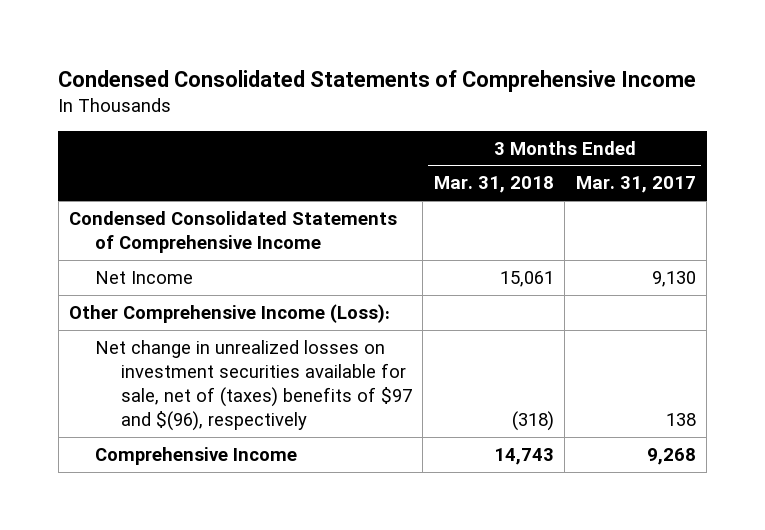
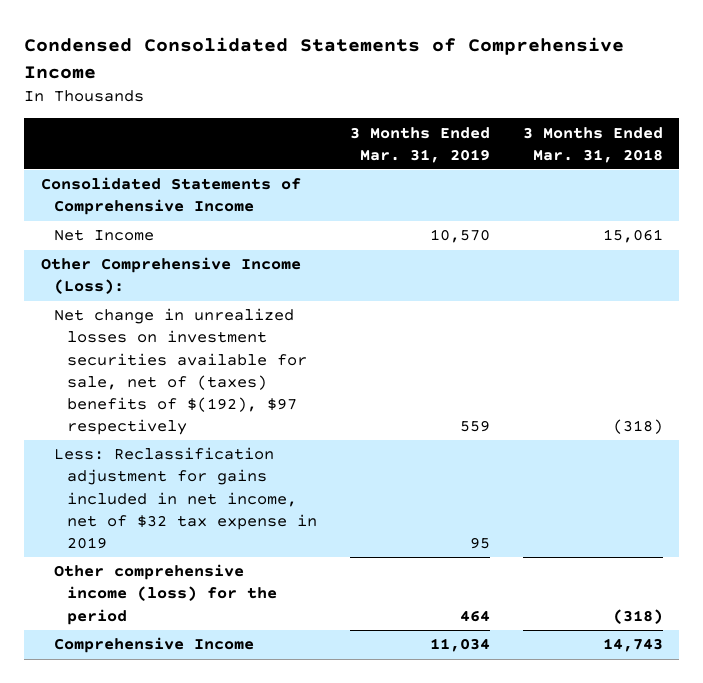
- | 3 Months Ended Mar. 31, 2018 | 3 Months Ended Mar. 31, 2017
+ | 3 Months Ended Mar. 31, 2019 | 3 Months Ended Mar. 31, 2018
- Condensed Consolidated Statements of Comprehensive Income
+ Consolidated Statements of Comprehensive Income
- Net change in unrealized losses on investment securities available for sale, net of (taxes) benefits of $97 and $(96), respectively | (318) | 138
+ Net change in unrealized losses on investment securities available for sale, net of (taxes) benefits of $(192), $97 respectively | 559 | (318)
+ Less: Reclassification adjustment for gains included in net income, net of $32 tax expense in 2019 | 95 |
+ Other comprehensive income (loss) for the period | 464 | (318)

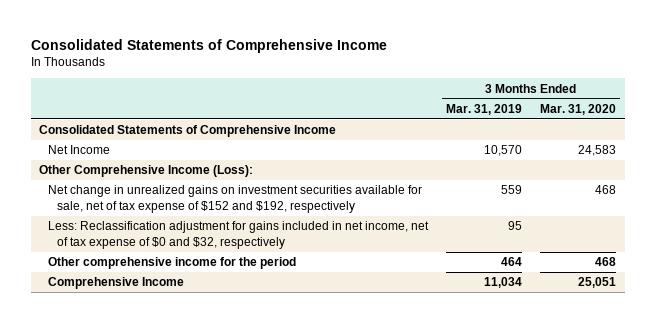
- Condensed Consolidated Statements of Comprehensive Income
+ Consolidated Statements of Comprehensive Income
- | 3 Months Ended Mar. 31, 2019 | 3 Months Ended Mar. 31, 2018
+ | 3 Months Ended Mar. 31, 2019 | 3 Months Ended Mar. 31, 2020
- Net change in unrealized losses on investment securities available for sale, net of (taxes) benefits of $(192), $97 respectively | 559 | (318)
- Less: Reclassification adjustment for gains included in net income, net of $32 tax expense in 2019 | 95 |
- Other comprehensive income (loss) for the period | 464 | (318)
+ Net change in unrealized gains on investment securities available for sale, net of tax expense of $152 and $192, respectively | 559 | 468
+ Less: Reclassification adjustment for gains included in net income, net of tax expense of $0 and $32, respectively | 95 |
+ Other comprehensive income for the period | 464 | 468

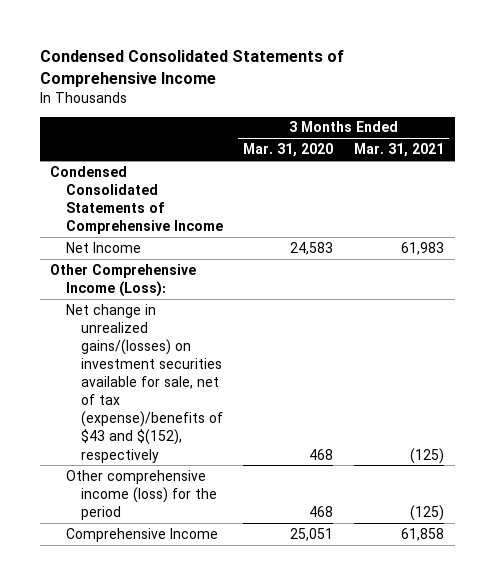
- Consolidated Statements of Comprehensive Income
+ Condensed Consolidated Statements of Comprehensive Income
- | 3 Months Ended Mar. 31, 2019 | 3 Months Ended Mar. 31, 2020
+ | 3 Months Ended Mar. 31, 2020 | 3 Months Ended Mar. 31, 2021
- Consolidated Statements of Comprehensive Income
+ Condensed Consolidated Statements of Comprehensive Income
- Net change in unrealized gains on investment securities available for sale, net of tax expense of $152 and $192, respectively | 559 | 468
- Less: Reclassification adjustment for gains included in net income, net of tax expense of $0 and $32, respectively | 95 |
- Other comprehensive income for the period | 464 | 468
+ Net change in unrealized gains/(losses) on investment securities available for sale, net of tax (expense)/benefits of $43 and $(152), respectively | 468 | (125)
+ Other comprehensive income (loss) for the period | 468 | (125)

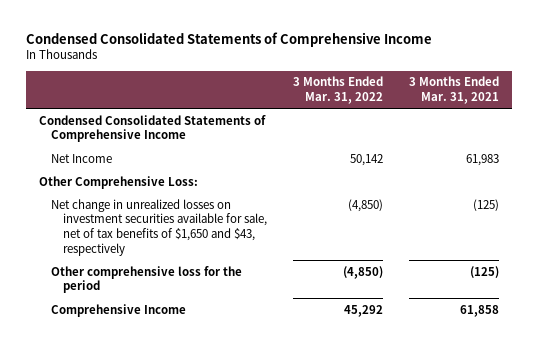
- | 3 Months Ended Mar. 31, 2020 | 3 Months Ended Mar. 31, 2021
+ | 3 Months Ended Mar. 31, 2022 | 3 Months Ended Mar. 31, 2021
- Other Comprehensive Income (Loss):
- Net change in unrealized gains/(losses) on investment securities available for sale, net of tax (expense)/benefits of $43 and $(152), respectively | 468 | (125)
- Other comprehensive income (loss) for the period | 468 | (125)
+ Other Comprehensive Loss:
+ Net change in unrealized losses on investment securities available for sale, net of tax benefits of $1,650 and $43, respectively | (4,850) | (125)
+ Other comprehensive loss for the period | (4,850) | (125)

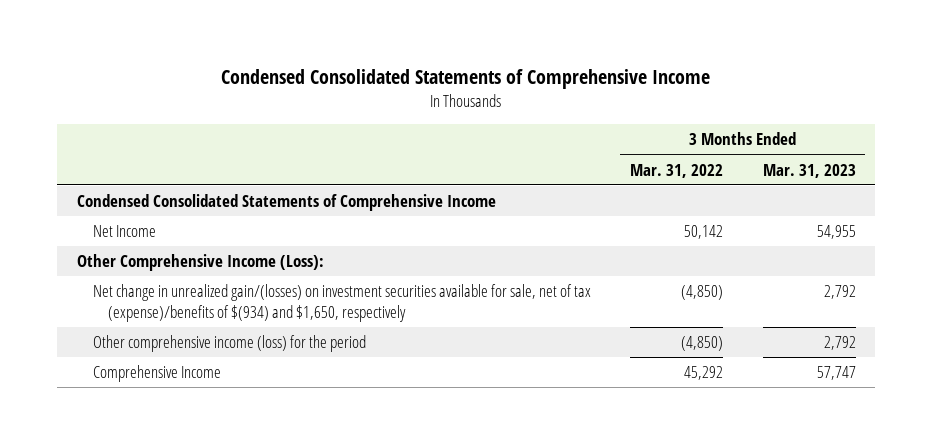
- | 3 Months Ended Mar. 31, 2022 | 3 Months Ended Mar. 31, 2021
+ | 3 Months Ended Mar. 31, 2022 | 3 Months Ended Mar. 31, 2023
- Other Comprehensive Loss:
- Net change in unrealized losses on investment securities available for sale, net of tax benefits of $1,650 and $43, respectively | (4,850) | (125)
- Other comprehensive loss for the period | (4,850) | (125)
+ Other Comprehensive Income (Loss):
+ Net change in unrealized gain/(losses) on investment securities available for sale, net of tax (expense)/benefits of $(934) and $1,650, respectively | (4,850) | 2,792
+ Other comprehensive income (loss) for the period | (4,850) | 2,792

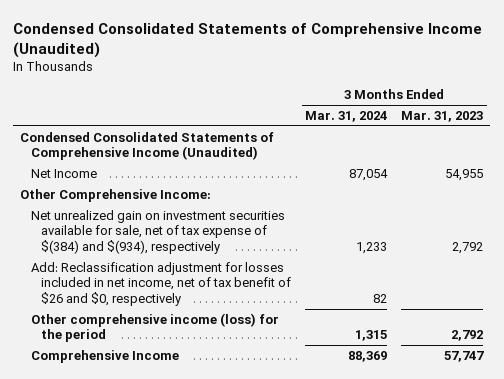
- Condensed Consolidated Statements of Comprehensive Income
+ Condensed Consolidated Statements of Comprehensive Income (Unaudited)
- | 3 Months Ended Mar. 31, 2022 | 3 Months Ended Mar. 31, 2023
+ | 3 Months Ended Mar. 31, 2024 | 3 Months Ended Mar. 31, 2023
- Condensed Consolidated Statements of Comprehensive Income
+ Condensed Consolidated Statements of Comprehensive Income (Unaudited)
- Other Comprehensive Income (Loss):
- Net change in unrealized gain/(losses) on investment securities available for sale, net of tax (expense)/benefits of $(934) and $1,650, respectively | (4,850) | 2,792
+ Other Comprehensive Income:
+ Net unrealized gain on investment securities available for sale, net of tax expense of $(384) and $(934), respectively | 1,233 | 2,792
+ Add: Reclassification adjustment for losses included in net income, net of tax benefit of $26 and $0, respectively | 82 |

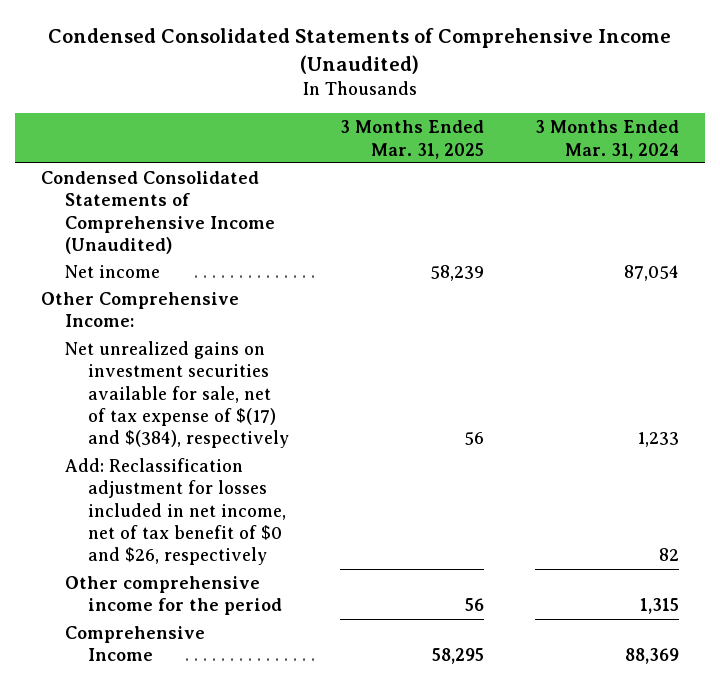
- | 3 Months Ended Mar. 31, 2024 | 3 Months Ended Mar. 31, 2023
+ | 3 Months Ended Mar. 31, 2025 | 3 Months Ended Mar. 31, 2024
- Net Income | 87,054 | 54,955
+ Net income | 58,239 | 87,054
- Net unrealized gain on investment securities available for sale, net of tax expense of $(384) and $(934), respectively | 1,233 | 2,792
- Add: Reclassification adjustment for losses included in net income, net of tax benefit of $26 and $0, respectively | 82 |
- Other comprehensive income (loss) for the period | 1,315 | 2,792
+ Net unrealized gains on investment securities available for sale, net of tax expense of $(17) and $(384), respectively | 56 | 1,233
+ Add: Reclassification adjustment for losses included in net income, net of tax benefit of $0 and $26, respectively | | 82
+ Other comprehensive income for the period | 56 | 1,315

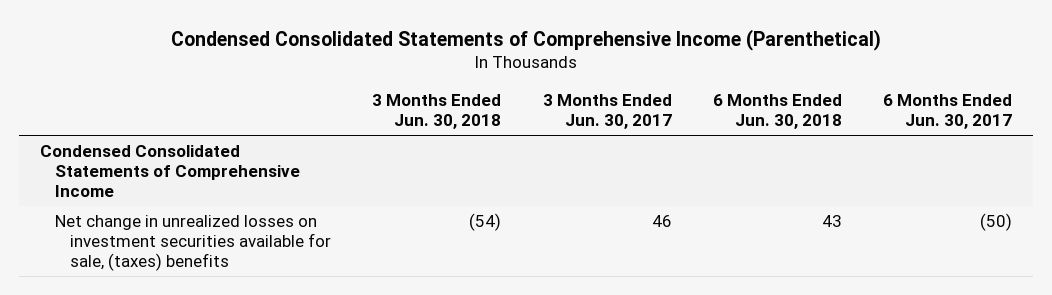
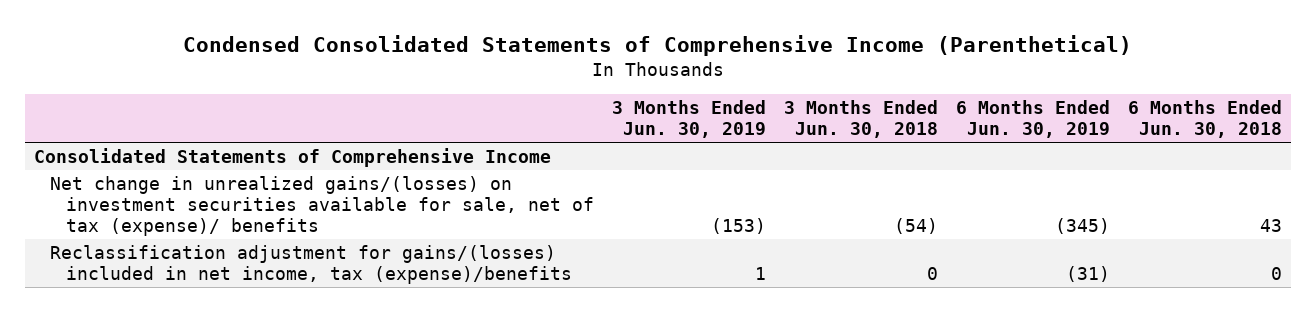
- | 3 Months Ended Jun. 30, 2018 | 3 Months Ended Jun. 30, 2017 | 6 Months Ended Jun. 30, 2018 | 6 Months Ended Jun. 30, 2017
+ | 3 Months Ended Jun. 30, 2019 | 3 Months Ended Jun. 30, 2018 | 6 Months Ended Jun. 30, 2019 | 6 Months Ended Jun. 30, 2018
- Condensed Consolidated Statements of Comprehensive Income
- Net change in unrealized losses on investment securities available for sale, (taxes) benefits | (54) | 46 | 43 | (50)
+ Consolidated Statements of Comprehensive Income
+ Net change in unrealized gains/(losses) on investment securities available for sale, net of tax (expense)/ benefits | (153) | (54) | (345) | 43
+ Reclassification adjustment for gains/(losses) included in net income, tax (expense)/benefits | 1 | 0 | (31) | 0

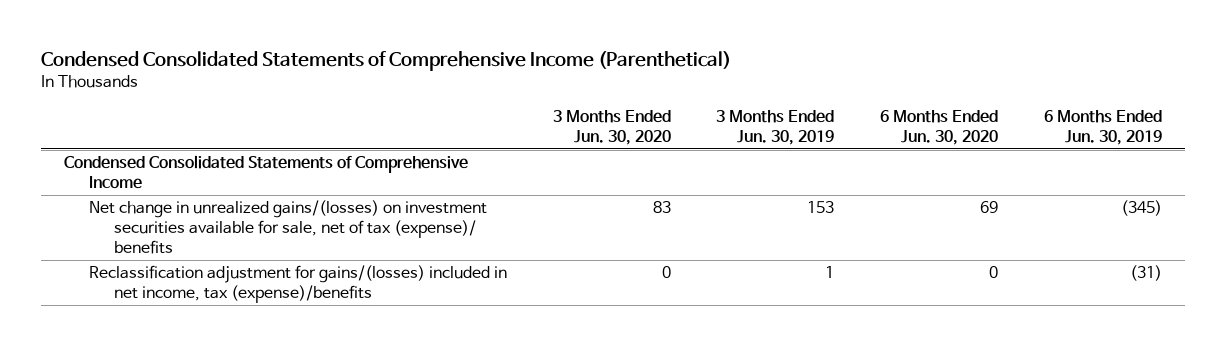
- | 3 Months Ended Jun. 30, 2019 | 3 Months Ended Jun. 30, 2018 | 6 Months Ended Jun. 30, 2019 | 6 Months Ended Jun. 30, 2018
+ | 3 Months Ended Jun. 30, 2020 | 3 Months Ended Jun. 30, 2019 | 6 Months Ended Jun. 30, 2020 | 6 Months Ended Jun. 30, 2019
- Consolidated Statements of Comprehensive Income
- Net change in unrealized gains/(losses) on investment securities available for sale, net of tax (expense)/ benefits | (153) | (54) | (345) | 43
+ Condensed Consolidated Statements of Comprehensive Income
+ Net change in unrealized gains/(losses) on investment securities available for sale, net of tax (expense)/ benefits | 83 | 153 | 69 | (345)

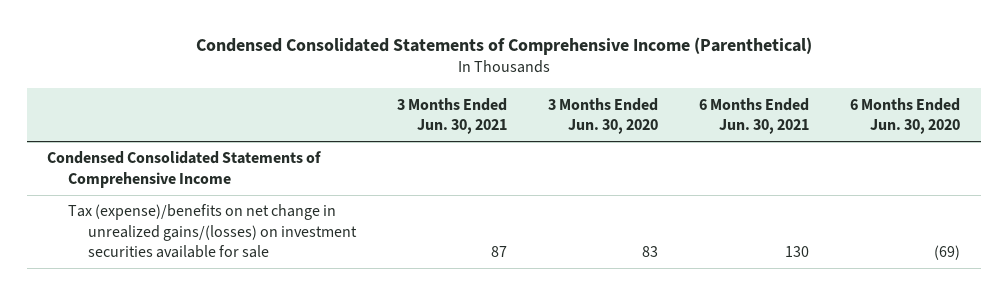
- | 3 Months Ended Jun. 30, 2020 | 3 Months Ended Jun. 30, 2019 | 6 Months Ended Jun. 30, 2020 | 6 Months Ended Jun. 30, 2019
+ | 3 Months Ended Jun. 30, 2021 | 3 Months Ended Jun. 30, 2020 | 6 Months Ended Jun. 30, 2021 | 6 Months Ended Jun. 30, 2020
- Net change in unrealized gains/(losses) on investment securities available for sale, net of tax (expense)/ benefits | 83 | 153 | 69 | (345)
- Reclassification adjustment for gains/(losses) included in net income, tax (expense)/benefits | 0 | 1 | 0 | (31)
+ Tax (expense)/benefits on net change in unrealized gains/(losses) on investment securities available for sale | 87 | 83 | 130 | (69)

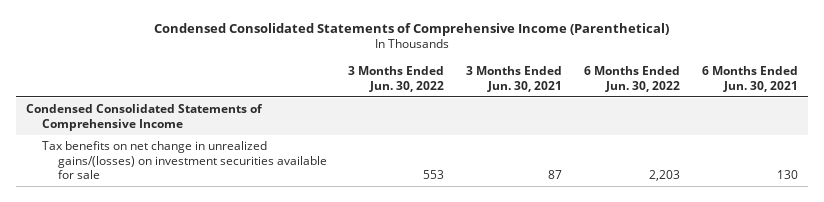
- | 3 Months Ended Jun. 30, 2021 | 3 Months Ended Jun. 30, 2020 | 6 Months Ended Jun. 30, 2021 | 6 Months Ended Jun. 30, 2020
+ | 3 Months Ended Jun. 30, 2022 | 3 Months Ended Jun. 30, 2021 | 6 Months Ended Jun. 30, 2022 | 6 Months Ended Jun. 30, 2021
- Tax (expense)/benefits on net change in unrealized gains/(losses) on investment securities available for sale | 87 | 83 | 130 | (69)
+ Tax benefits on net change in unrealized gains/(losses) on investment securities available for sale | 553 | 87 | 2,203 | 130

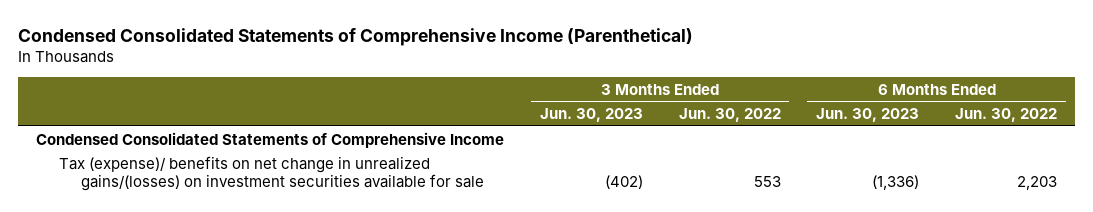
- | 3 Months Ended Jun. 30, 2022 | 3 Months Ended Jun. 30, 2021 | 6 Months Ended Jun. 30, 2022 | 6 Months Ended Jun. 30, 2021
+ | 3 Months Ended Jun. 30, 2023 | 3 Months Ended Jun. 30, 2022 | 6 Months Ended Jun. 30, 2023 | 6 Months Ended Jun. 30, 2022
- Tax benefits on net change in unrealized gains/(losses) on investment securities available for sale | 553 | 87 | 2,203 | 130
+ Tax (expense)/ benefits on net change in unrealized gains/(losses) on investment securities available for sale | (402) | 553 | (1,336) | 2,203

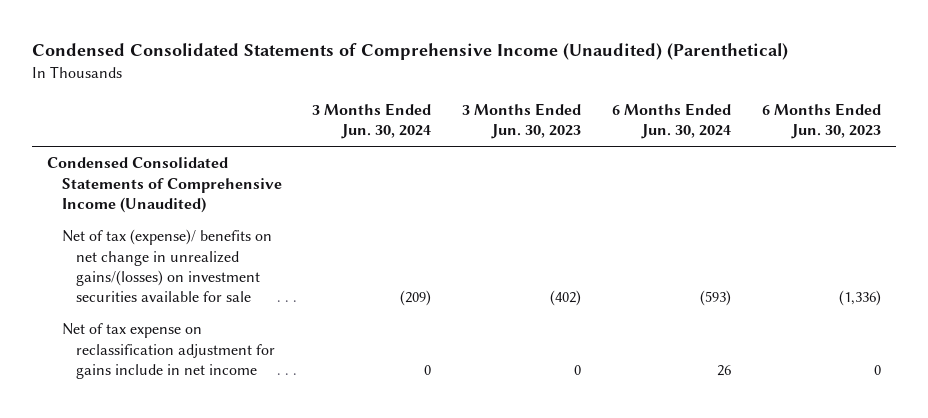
- Condensed Consolidated Statements of Comprehensive Income (Parenthetical)
+ Condensed Consolidated Statements of Comprehensive Income (Unaudited) (Parenthetical)
- | 3 Months Ended Jun. 30, 2023 | 3 Months Ended Jun. 30, 2022 | 6 Months Ended Jun. 30, 2023 | 6 Months Ended Jun. 30, 2022
+ | 3 Months Ended Jun. 30, 2024 | 3 Months Ended Jun. 30, 2023 | 6 Months Ended Jun. 30, 2024 | 6 Months Ended Jun. 30, 2023
- Condensed Consolidated Statements of Comprehensive Income
- Tax (expense)/ benefits on net change in unrealized gains/(losses) on investment securities available for sale | (402) | 553 | (1,336) | 2,203
+ Condensed Consolidated Statements of Comprehensive Income (Unaudited)
+ Net of tax (expense)/ benefits on net change in unrealized gains/(losses) on investment securities available for sale | (209) | (402) | (593) | (1,336)
+ Net of tax expense on reclassification adjustment for gains include in net income | 0 | 0 | 26 | 0

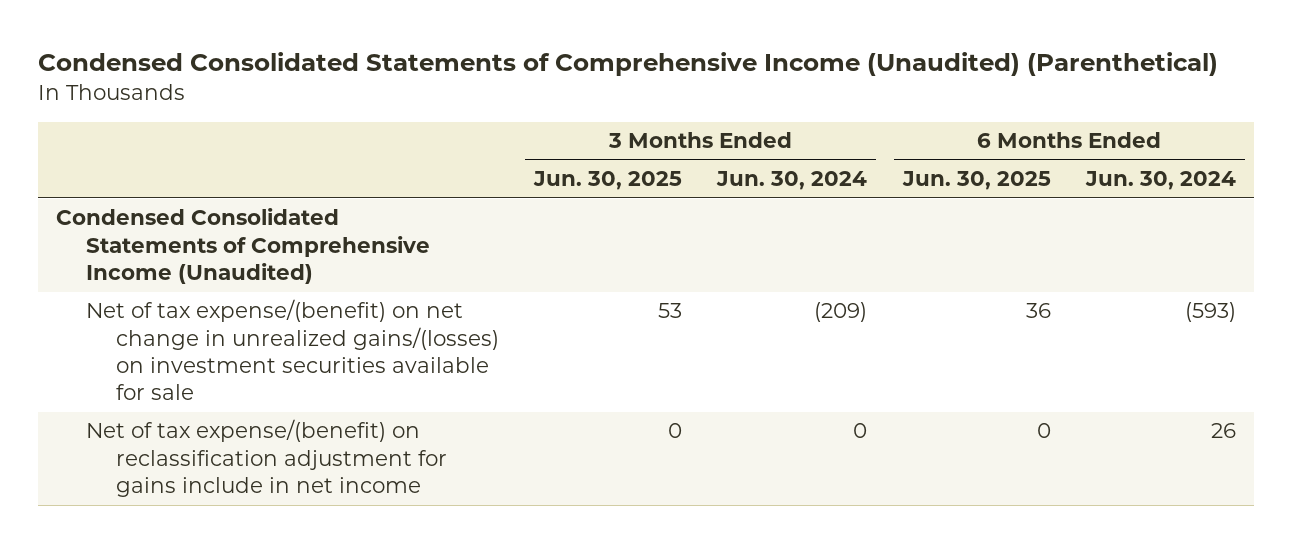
- | 3 Months Ended Jun. 30, 2024 | 3 Months Ended Jun. 30, 2023 | 6 Months Ended Jun. 30, 2024 | 6 Months Ended Jun. 30, 2023
+ | 3 Months Ended Jun. 30, 2025 | 3 Months Ended Jun. 30, 2024 | 6 Months Ended Jun. 30, 2025 | 6 Months Ended Jun. 30, 2024
- Net of tax (expense)/ benefits on net change in unrealized gains/(losses) on investment securities available for sale | (209) | (402) | (593) | (1,336)
- Net of tax expense on reclassification adjustment for gains include in net income | 0 | 0 | 26 | 0
+ Net of tax expense/(benefit) on net change in unrealized gains/(losses) on investment securities available for sale | 53 | (209) | 36 | (593)
+ Net of tax expense/(benefit) on reclassification adjustment for gains include in net income | 0 | 0 | 0 | 26

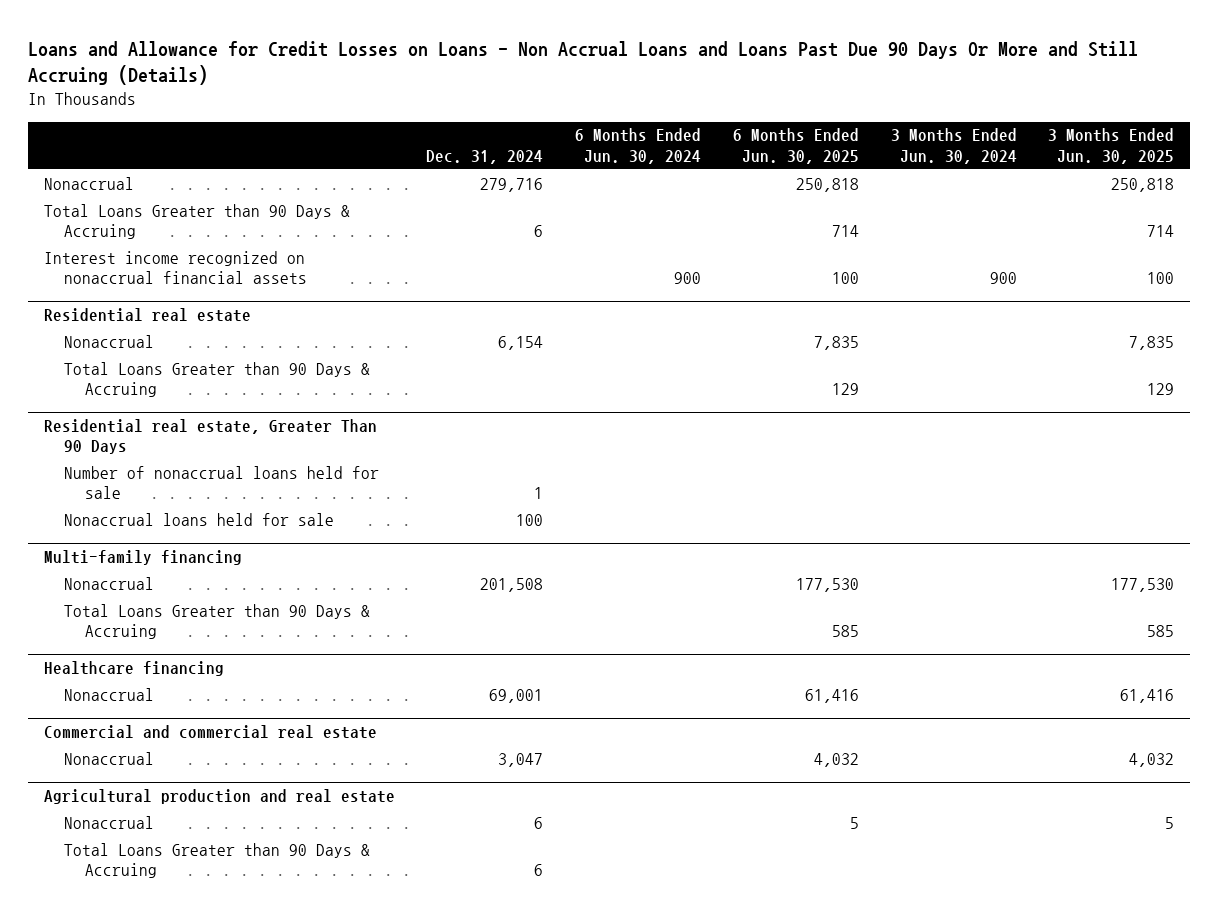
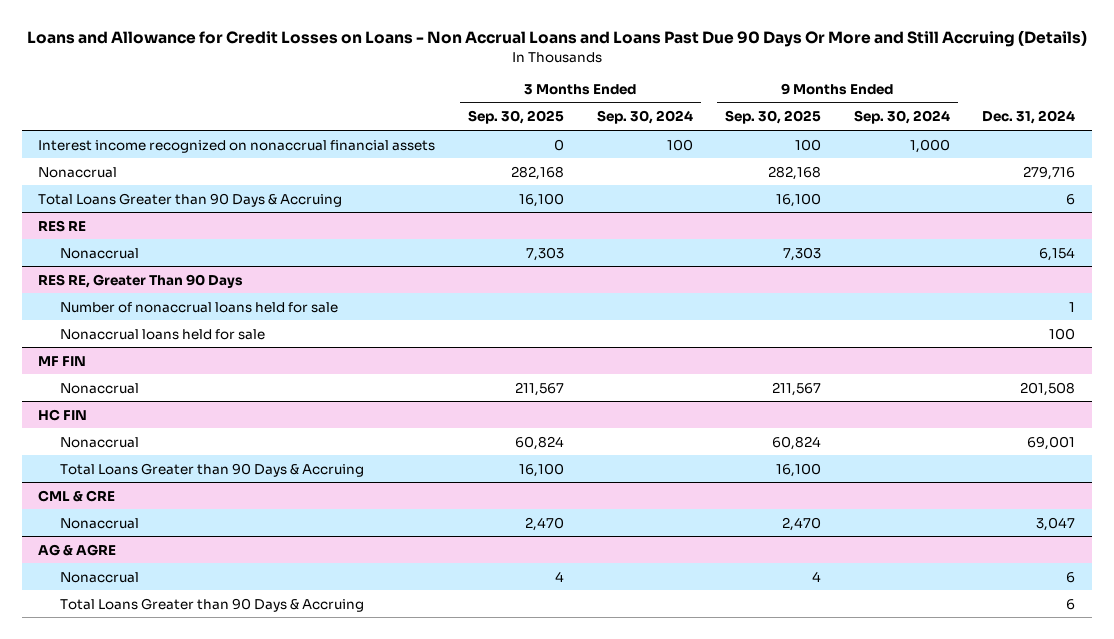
- | Dec. 31, 2024 | 6 Months Ended Jun. 30, 2024 | 6 Months Ended Jun. 30, 2025 | 3 Months Ended Jun. 30, 2024 | 3 Months Ended Jun. 30, 2025
+ | 3 Months Ended Sep. 30, 2025 | 3 Months Ended Sep. 30, 2024 | 9 Months Ended Sep. 30, 2025 | 9 Months Ended Sep. 30, 2024 | Dec. 31, 2024
moved up: Interest income recognized on nonaccrual financial assets | 0 | 100 | 100 | 1,000 |
- Residential real estate
+ RES RE
- Total Loans Greater than 90 Days & Accruing | | | 129 | | 129
- Residential real estate, Greater Than 90 Days
+ RES RE, Greater Than 90 Days
- Multi-family financing
+ MF FIN
- Total Loans Greater than 90 Days & Accruing | | | 585 | | 585
- Healthcare financing
+ HC FIN
- Commercial and commercial real estate
+ Total Loans Greater than 90 Days & Accruing | 16,100 | | 16,100 | |
+ CML & CRE
- Agricultural production and real estate
+ AG & AGRE

